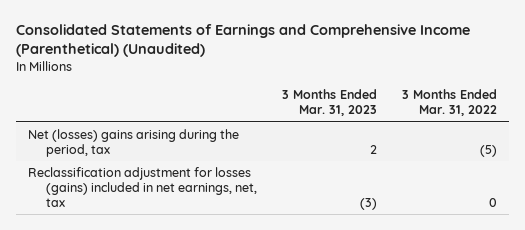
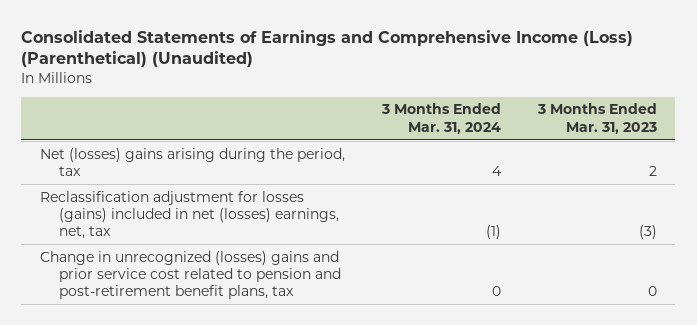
- Consolidated Statements of Earnings and Comprehensive Income (Parenthetical) (Unaudited)
+ Consolidated Statements of Earnings and Comprehensive Income (Loss) (Parenthetical) (Unaudited)
- | 3 Months Ended Mar. 31, 2023 | 3 Months Ended Mar. 31, 2022
+ | 3 Months Ended Mar. 31, 2024 | 3 Months Ended Mar. 31, 2023
- Reclassification adjustment for losses (gains) included in net earnings, net, tax | (3) | 0
+ Reclassification adjustment for losses (gains) included in net (losses) earnings, net, tax | (1) | (3)
+ Change in unrecognized (losses) gains and prior service cost related to pension and post-retirement benefit plans, tax | 0 | 0

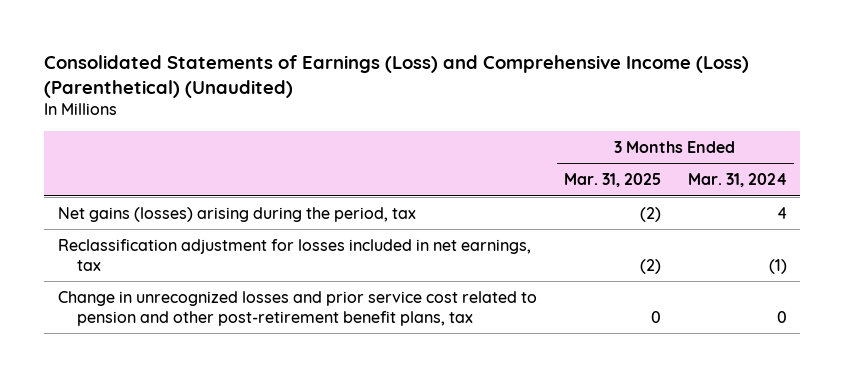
- Consolidated Statements of Earnings and Comprehensive Income (Loss) (Parenthetical) (Unaudited)
+ Consolidated Statements of Earnings (Loss) and Comprehensive Income (Loss) (Parenthetical) (Unaudited)
- | 3 Months Ended Mar. 31, 2024 | 3 Months Ended Mar. 31, 2023
+ | 3 Months Ended Mar. 31, 2025 | 3 Months Ended Mar. 31, 2024
- Net (losses) gains arising during the period, tax | 4 | 2
- Reclassification adjustment for losses (gains) included in net (losses) earnings, net, tax | (1) | (3)
- Change in unrecognized (losses) gains and prior service cost related to pension and post-retirement benefit plans, tax | 0 | 0
+ Net gains (losses) arising during the period, tax | (2) | 4
+ Reclassification adjustment for losses included in net earnings, tax | (2) | (1)
+ Change in unrecognized losses and prior service cost related to pension and other post-retirement benefit plans, tax | 0 | 0

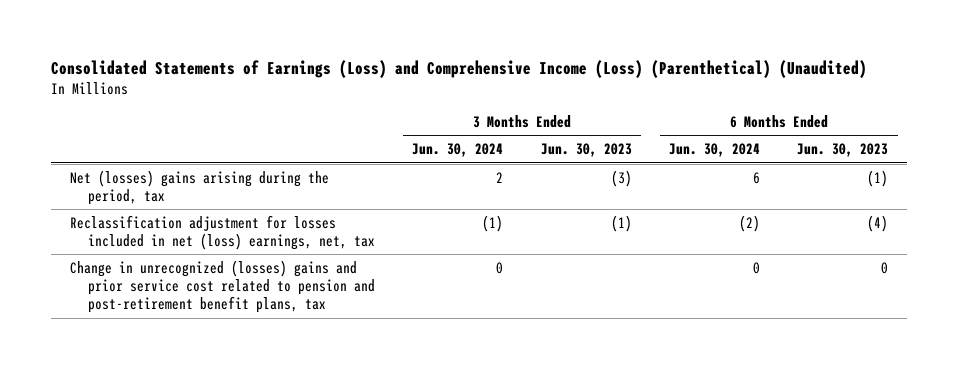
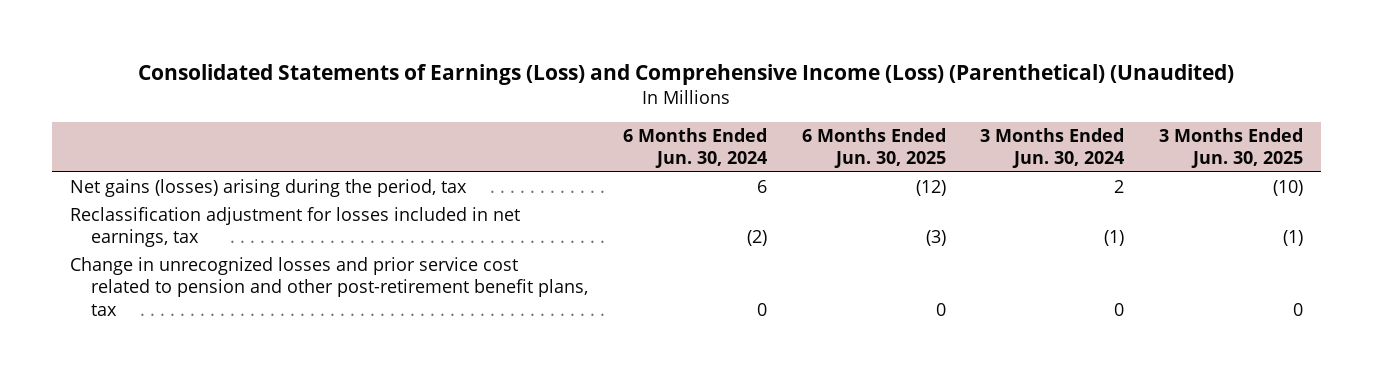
- | 3 Months Ended Jun. 30, 2024 | 3 Months Ended Jun. 30, 2023 | 6 Months Ended Jun. 30, 2024 | 6 Months Ended Jun. 30, 2023
+ | 6 Months Ended Jun. 30, 2024 | 6 Months Ended Jun. 30, 2025 | 3 Months Ended Jun. 30, 2024 | 3 Months Ended Jun. 30, 2025
- Net (losses) gains arising during the period, tax | 2 | (3) | 6 | (1)
- Reclassification adjustment for losses included in net (loss) earnings, net, tax | (1) | (1) | (2) | (4)
- Change in unrecognized (losses) gains and prior service cost related to pension and post-retirement benefit plans, tax | 0 | | 0 | 0
+ Net gains (losses) arising during the period, tax | 6 | (12) | 2 | (10)
+ Reclassification adjustment for losses included in net earnings, tax | (2) | (3) | (1) | (1)
+ Change in unrecognized losses and prior service cost related to pension and other post-retirement benefit plans, tax | 0 | 0 | 0 | 0

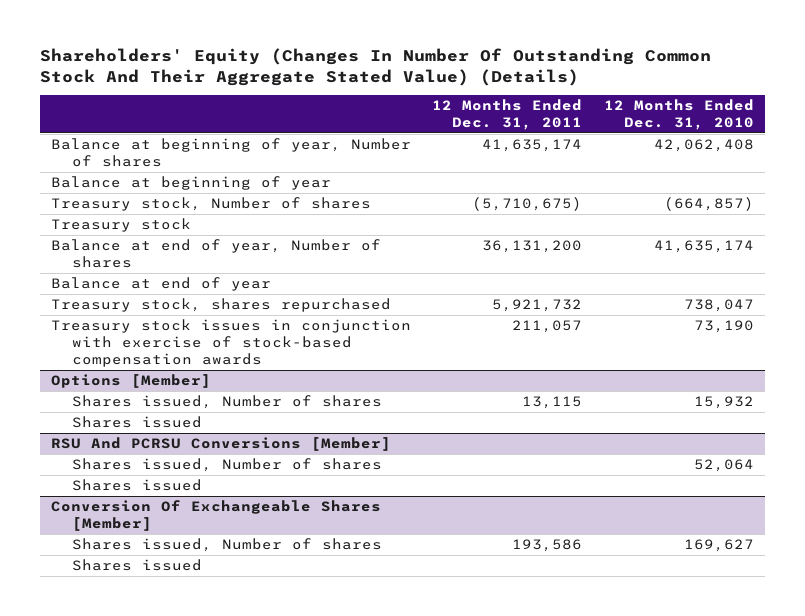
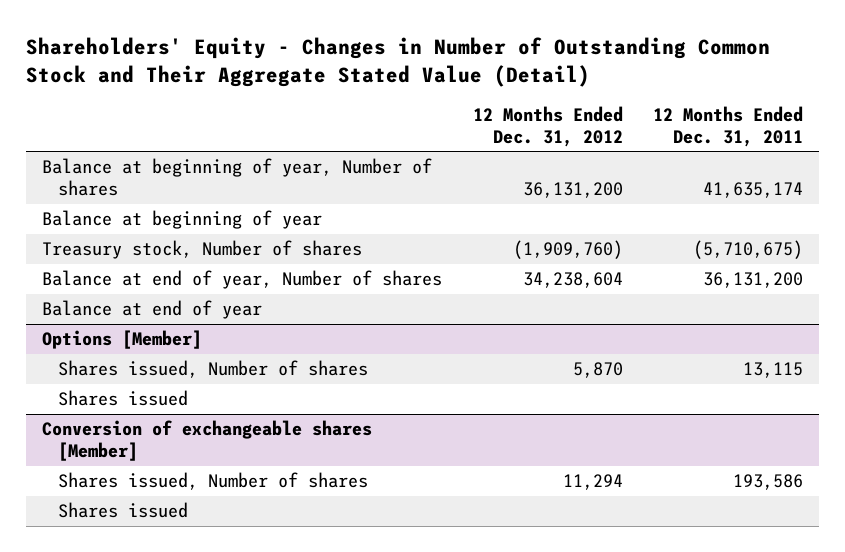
- Shareholders' Equity (Changes In Number Of Outstanding Common Stock And Their Aggregate Stated Value) (Details)
+ Shareholders' Equity - Changes in Number of Outstanding Common Stock and Their Aggregate Stated Value (Detail)
- | 12 Months Ended Dec. 31, 2011 | 12 Months Ended Dec. 31, 2010
+ | 12 Months Ended Dec. 31, 2012 | 12 Months Ended Dec. 31, 2011
- Treasury stock
- Treasury stock, shares repurchased | 5,921,732 | 738,047
- Treasury stock issues in conjunction with exercise of stock-based compensation awards | 211,057 | 73,190
- RSU And PCRSU Conversions [Member]
- Shares issued, Number of shares | | 52,064
- Shares issued
- Conversion Of Exchangeable Shares [Member]
+ Conversion of exchangeable shares [Member]

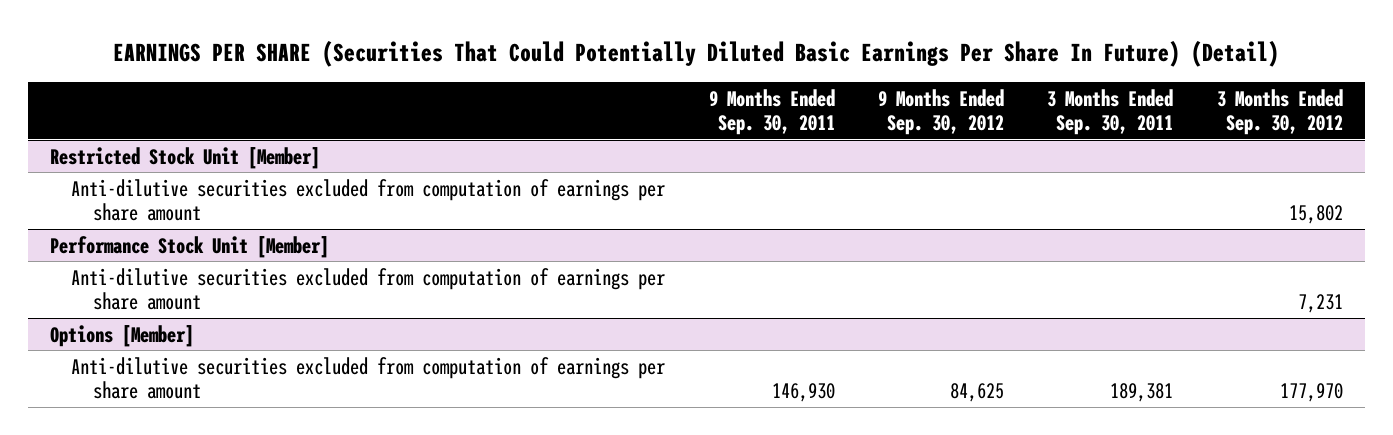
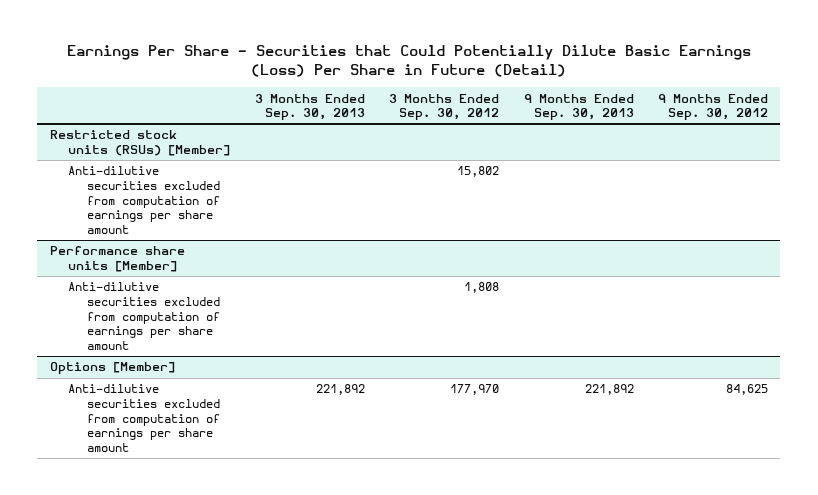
- EARNINGS PER SHARE (Securities That Could Potentially Diluted Basic Earnings Per Share In Future) (Detail)
+ Earnings Per Share - Securities that Could Potentially Dilute Basic Earnings (Loss) Per Share in Future (Detail)
- | 9 Months Ended Sep. 30, 2011 | 9 Months Ended Sep. 30, 2012 | 3 Months Ended Sep. 30, 2011 | 3 Months Ended Sep. 30, 2012
+ | 3 Months Ended Sep. 30, 2013 | 3 Months Ended Sep. 30, 2012 | 9 Months Ended Sep. 30, 2013 | 9 Months Ended Sep. 30, 2012
- Restricted Stock Unit [Member]
+ Restricted stock units (RSUs) [Member]
- Performance Stock Unit [Member]
- Anti-dilutive securities excluded from computation of earnings per share amount | | | | 7,231
+ Performance share units [Member]
+ Anti-dilutive securities excluded from computation of earnings per share amount | | 1,808 | |

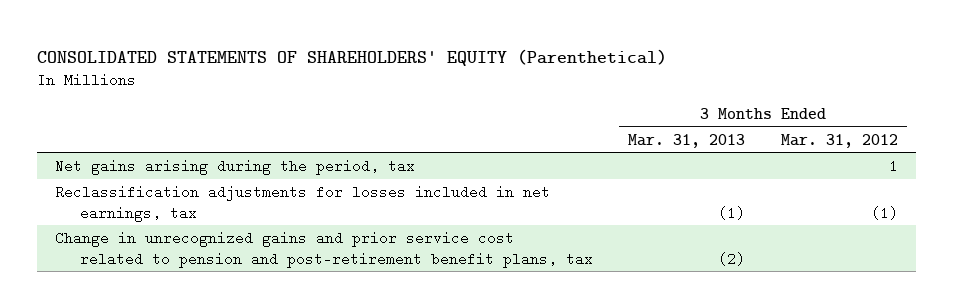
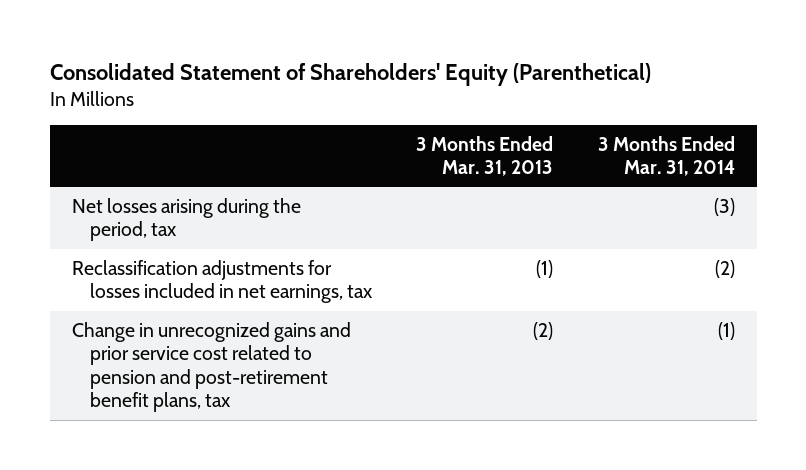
- CONSOLIDATED STATEMENTS OF SHAREHOLDERS' EQUITY (Parenthetical)
+ Consolidated Statement of Shareholders' Equity (Parenthetical)
- | 3 Months Ended Mar. 31, 2013 | 3 Months Ended Mar. 31, 2012
+ | 3 Months Ended Mar. 31, 2013 | 3 Months Ended Mar. 31, 2014
- Net gains arising during the period, tax | | 1
+ Net losses arising during the period, tax | | (3)

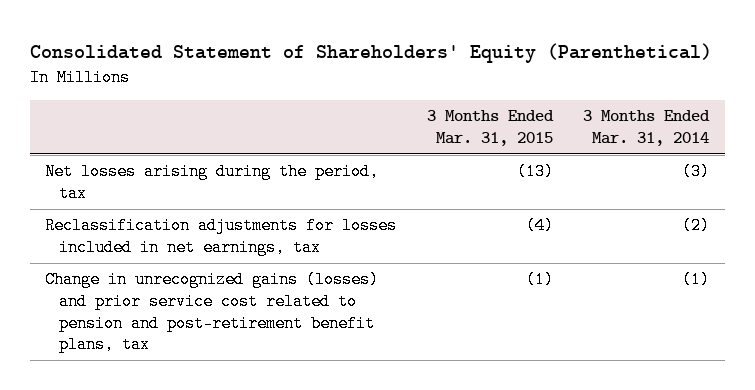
- | 3 Months Ended Mar. 31, 2013 | 3 Months Ended Mar. 31, 2014
+ | 3 Months Ended Mar. 31, 2015 | 3 Months Ended Mar. 31, 2014
- Change in unrecognized gains and prior service cost related to pension and post-retirement benefit plans, tax | (2) | (1)
+ Change in unrecognized gains (losses) and prior service cost related to pension and post-retirement benefit plans, tax | (1) | (1)

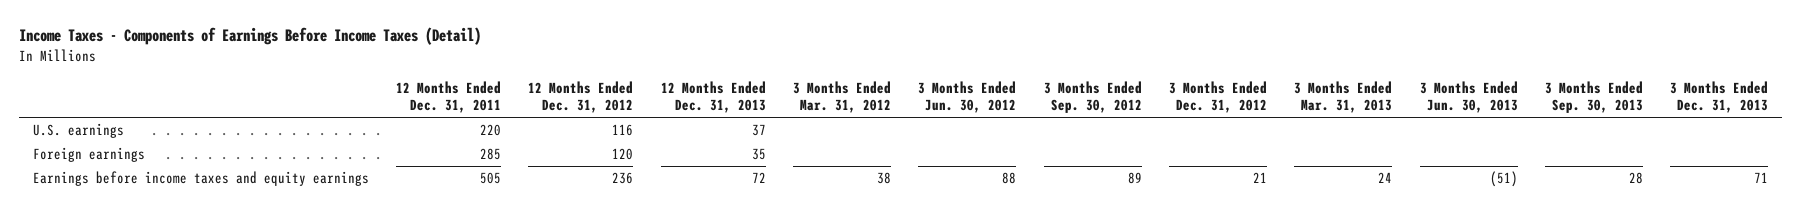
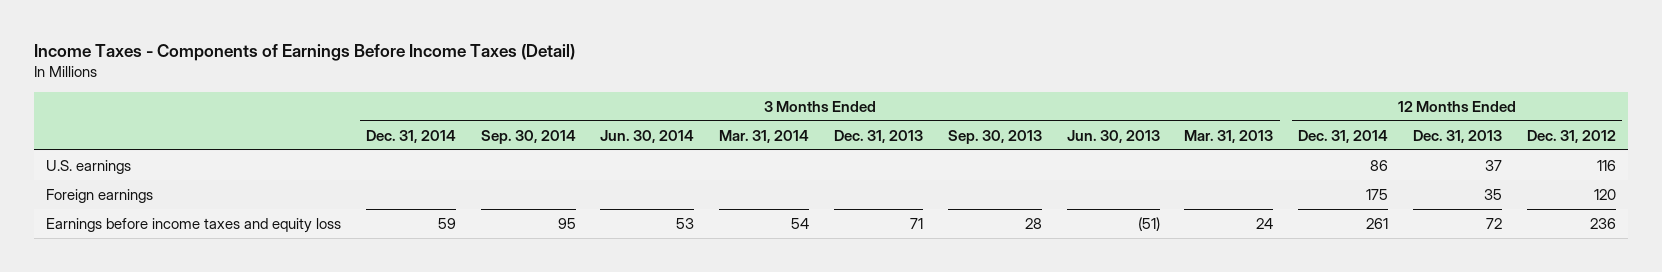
- | 12 Months Ended Dec. 31, 2011 | 12 Months Ended Dec. 31, 2012 | 12 Months Ended Dec. 31, 2013 | 3 Months Ended Mar. 31, 2012 | 3 Months Ended Jun. 30, 2012 | 3 Months Ended Sep. 30, 2012 | 3 Months Ended Dec. 31, 2012 | 3 Months Ended Mar. 31, 2013 | 3 Months Ended Jun. 30, 2013 | 3 Months Ended Sep. 30, 2013 | 3 Months Ended Dec. 31, 2013
+ | 3 Months Ended Dec. 31, 2014 | 3 Months Ended Sep. 30, 2014 | 3 Months Ended Jun. 30, 2014 | 3 Months Ended Mar. 31, 2014 | 3 Months Ended Dec. 31, 2013 | 3 Months Ended Sep. 30, 2013 | 3 Months Ended Jun. 30, 2013 | 3 Months Ended Mar. 31, 2013 | 12 Months Ended Dec. 31, 2014 | 12 Months Ended Dec. 31, 2013 | 12 Months Ended Dec. 31, 2012
- Earnings before income taxes and equity earnings | 505 | 236 | 72 | 38 | 88 | 89 | 21 | 24 | (51) | 28 | 71
+ Earnings before income taxes and equity loss | 59 | 95 | 53 | 54 | 71 | 28 | (51) | 24 | 261 | 72 | 236

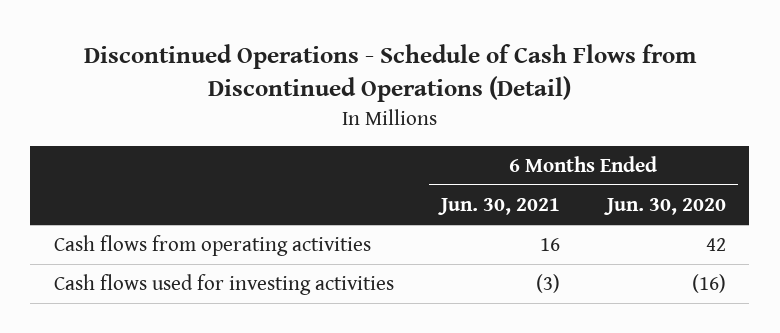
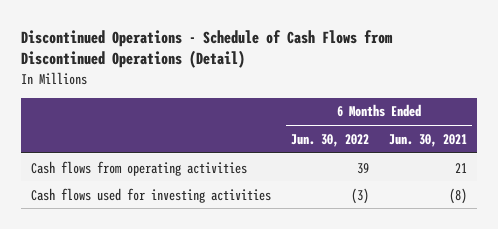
- | 6 Months Ended Jun. 30, 2021 | 6 Months Ended Jun. 30, 2020
+ | 6 Months Ended Jun. 30, 2022 | 6 Months Ended Jun. 30, 2021
- Cash flows from operating activities | 16 | 42
- Cash flows used for investing activities | (3) | (16)
+ Cash flows from operating activities | 39 | 21
+ Cash flows used for investing activities | (3) | (8)

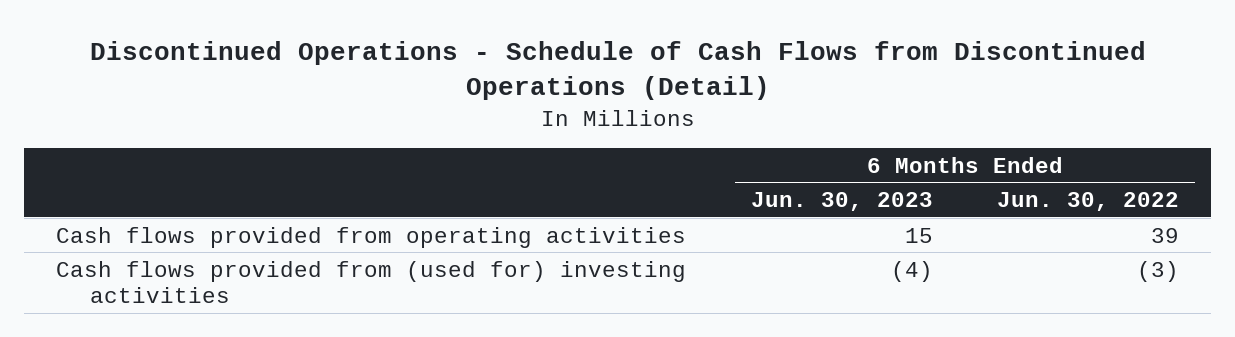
- | 6 Months Ended Jun. 30, 2022 | 6 Months Ended Jun. 30, 2021
+ | 6 Months Ended Jun. 30, 2023 | 6 Months Ended Jun. 30, 2022
- Cash flows from operating activities | 39 | 21
- Cash flows used for investing activities | (3) | (8)
+ Cash flows provided from operating activities | 15 | 39
+ Cash flows provided from (used for) investing activities | (4) | (3)

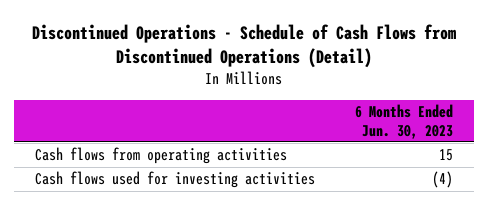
- | 6 Months Ended Jun. 30, 2023 | 6 Months Ended Jun. 30, 2022
+ | 6 Months Ended Jun. 30, 2023
- Cash flows provided from operating activities | 15 | 39
- Cash flows provided from (used for) investing activities | (4) | (3)
+ Cash flows from operating activities | 15
+ Cash flows used for investing activities | (4)

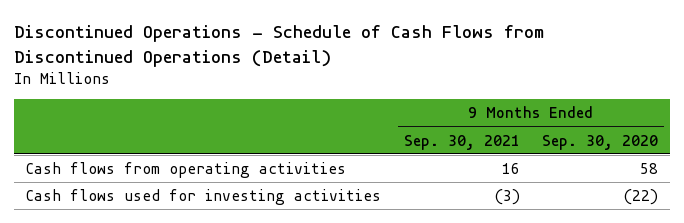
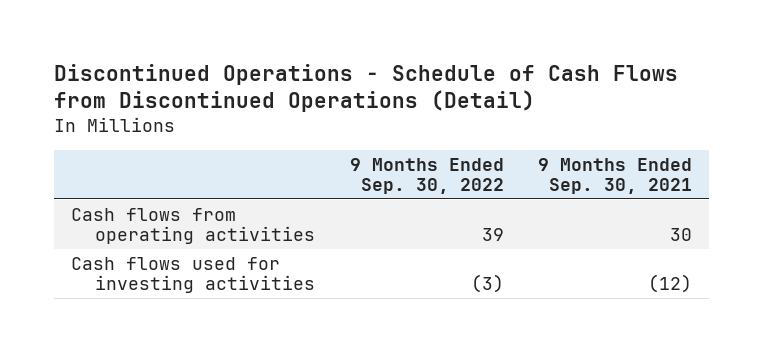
- | 9 Months Ended Sep. 30, 2021 | 9 Months Ended Sep. 30, 2020
+ | 9 Months Ended Sep. 30, 2022 | 9 Months Ended Sep. 30, 2021
- Cash flows from operating activities | 16 | 58
- Cash flows used for investing activities | (3) | (22)
+ Cash flows from operating activities | 39 | 30
+ Cash flows used for investing activities | (3) | (12)

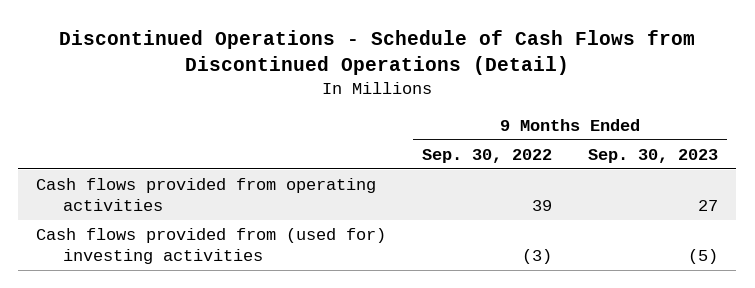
- | 9 Months Ended Sep. 30, 2022 | 9 Months Ended Sep. 30, 2021
+ | 9 Months Ended Sep. 30, 2022 | 9 Months Ended Sep. 30, 2023
- Cash flows from operating activities | 39 | 30
- Cash flows used for investing activities | (3) | (12)
+ Cash flows provided from operating activities | 39 | 27
+ Cash flows provided from (used for) investing activities | (3) | (5)

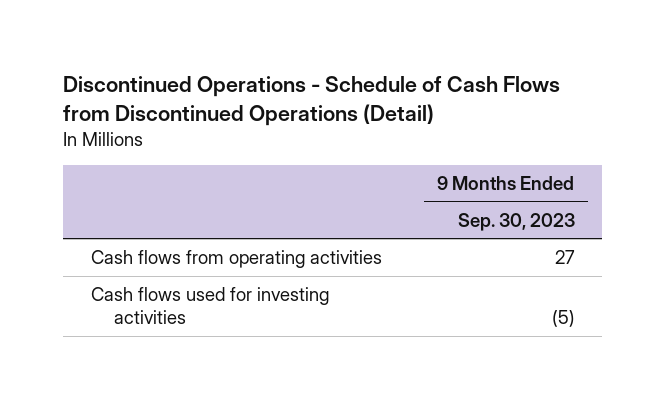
- | 9 Months Ended Sep. 30, 2022 | 9 Months Ended Sep. 30, 2023
+ | 9 Months Ended Sep. 30, 2023
- Cash flows provided from operating activities | 39 | 27
- Cash flows provided from (used for) investing activities | (3) | (5)
+ Cash flows from operating activities | 27
+ Cash flows used for investing activities | (5)

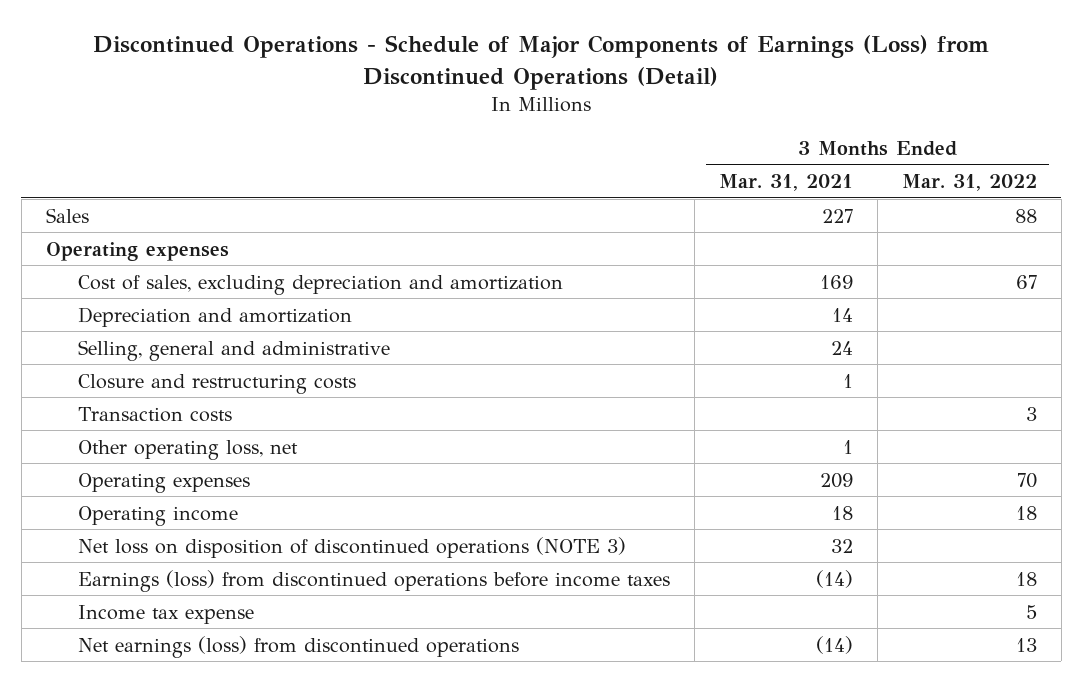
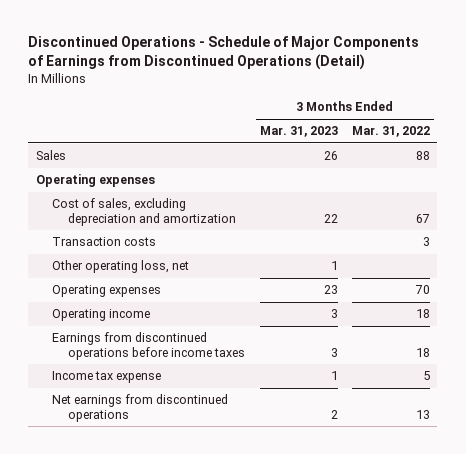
- Discontinued Operations - Schedule of Major Components of Earnings (Loss) from Discontinued Operations (Detail)
+ Discontinued Operations - Schedule of Major Components of Earnings from Discontinued Operations (Detail)
- | 3 Months Ended Mar. 31, 2021 | 3 Months Ended Mar. 31, 2022
+ | 3 Months Ended Mar. 31, 2023 | 3 Months Ended Mar. 31, 2022
- Depreciation and amortization | 14 |
- Selling, general and administrative | 24 |
- Closure and restructuring costs | 1 |
- Net loss on disposition of discontinued operations (NOTE 3) | 32 |
- Earnings (loss) from discontinued operations before income taxes | (14) | 18
+ Earnings from discontinued operations before income taxes | 3 | 18
- Net earnings (loss) from discontinued operations | (14) | 13
+ Net earnings from discontinued operations | 2 | 13

